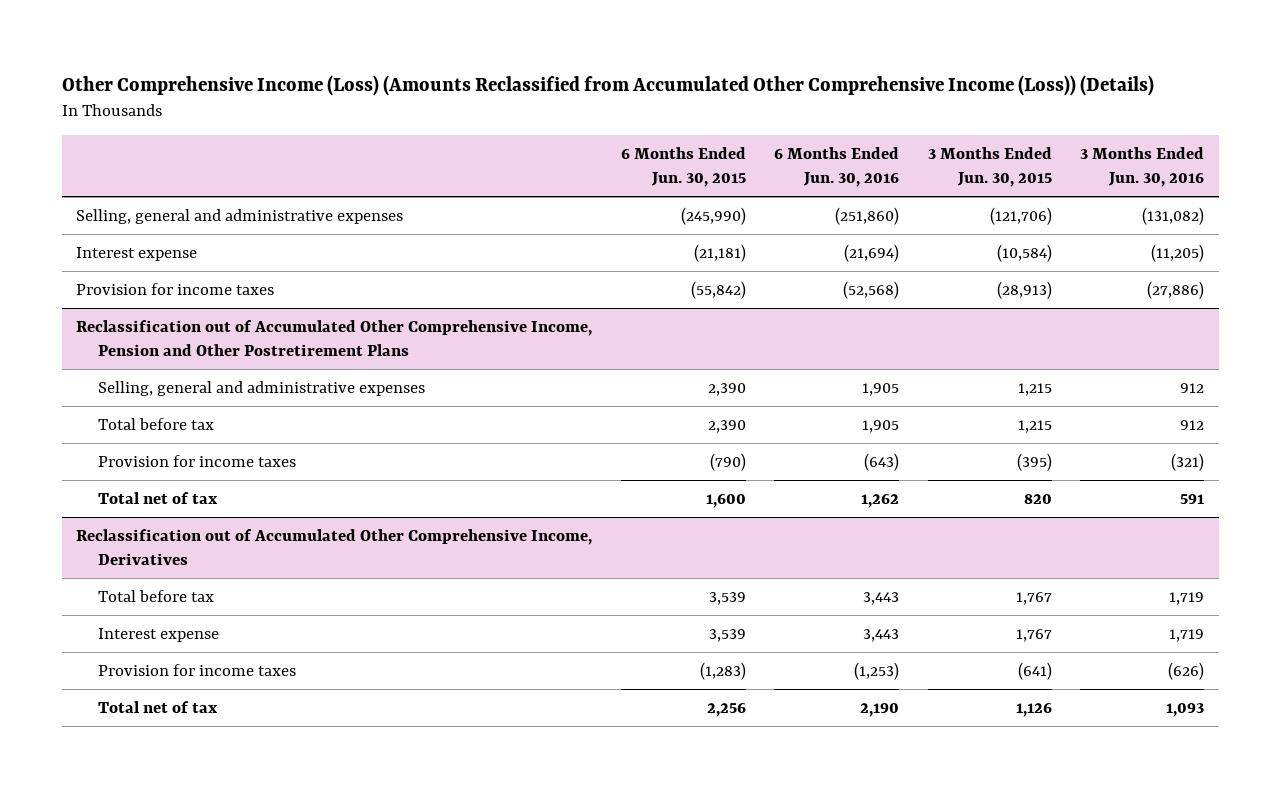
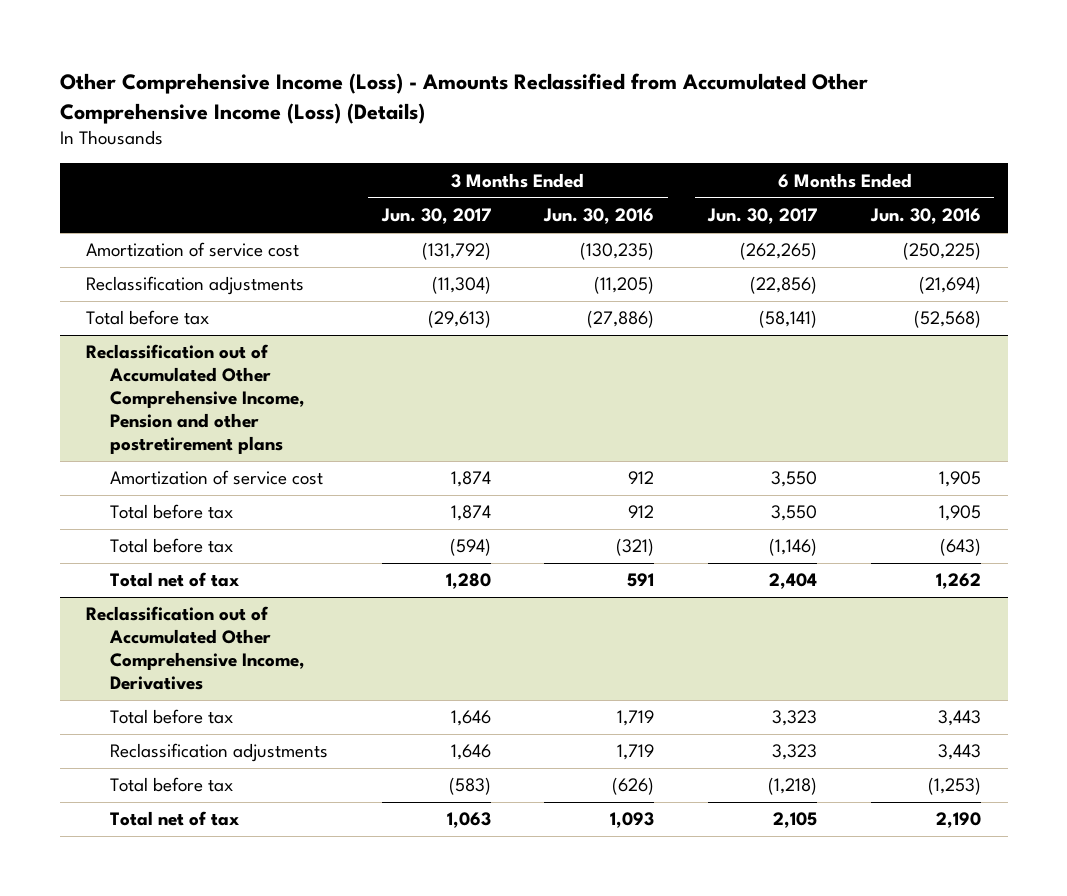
- Other Comprehensive Income (Loss) (Amounts Reclassified from Accumulated Other Comprehensive Income (Loss)) (Details)
+ Other Comprehensive Income (Loss) - Amounts Reclassified from Accumulated Other Comprehensive Income (Loss) (Details)
- | 6 Months Ended Jun. 30, 2015 | 6 Months Ended Jun. 30, 2016 | 3 Months Ended Jun. 30, 2015 | 3 Months Ended Jun. 30, 2016
+ | 3 Months Ended Jun. 30, 2017 | 3 Months Ended Jun. 30, 2016 | 6 Months Ended Jun. 30, 2017 | 6 Months Ended Jun. 30, 2016
- Selling, general and administrative expenses | (245,990) | (251,860) | (121,706) | (131,082)
- Interest expense | (21,181) | (21,694) | (10,584) | (11,205)
- Provision for income taxes | (55,842) | (52,568) | (28,913) | (27,886)
- Reclassification out of Accumulated Other Comprehensive Income, Pension and Other Postretirement Plans
- Selling, general and administrative expenses | 2,390 | 1,905 | 1,215 | 912
+ Amortization of service cost | (131,792) | (130,235) | (262,265) | (250,225)
+ Reclassification adjustments | (11,304) | (11,205) | (22,856) | (21,694)
+ Total before tax | (29,613) | (27,886) | (58,141) | (52,568)
+ Reclassification out of Accumulated Other Comprehensive Income, Pension and other postretirement plans
+ Amortization of service cost | 1,874 | 912 | 3,550 | 1,905
- Provision for income taxes | (790) | (643) | (395) | (321)
+ Total before tax | (594) | (321) | (1,146) | (643)
@ Reclassification out of Accumulated Other Comprehensive Income, Derivatives
- Interest expense | 3,539 | 3,443 | 1,767 | 1,719
- Provision for income taxes | (1,283) | (1,253) | (641) | (626)
+ Reclassification adjustments | 1,646 | 1,719 | 3,323 | 3,443
+ Total before tax | (583) | (626) | (1,218) | (1,253)

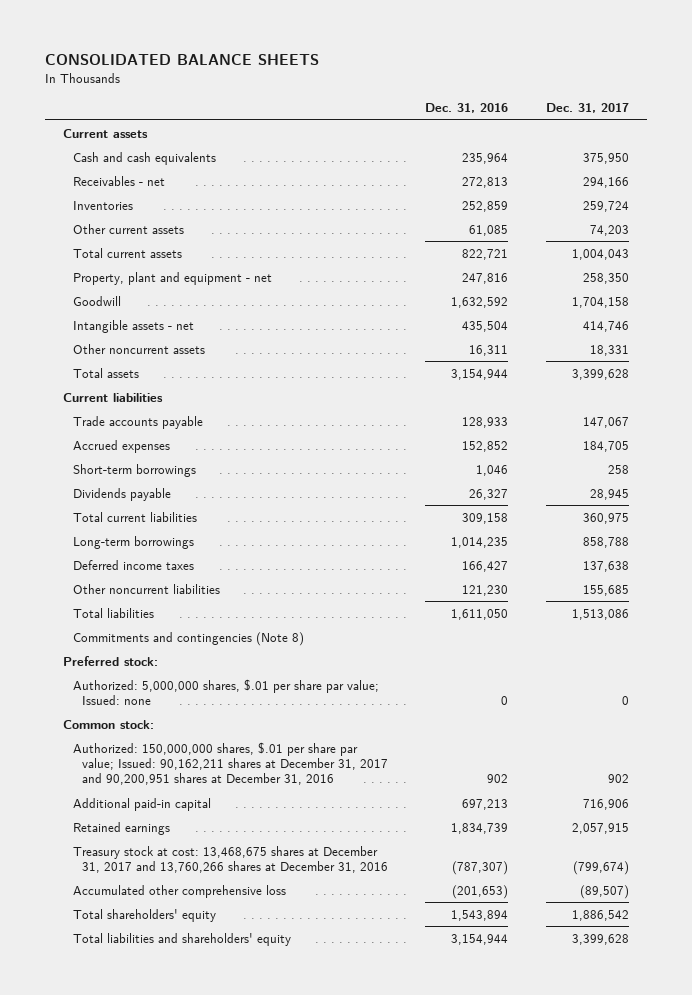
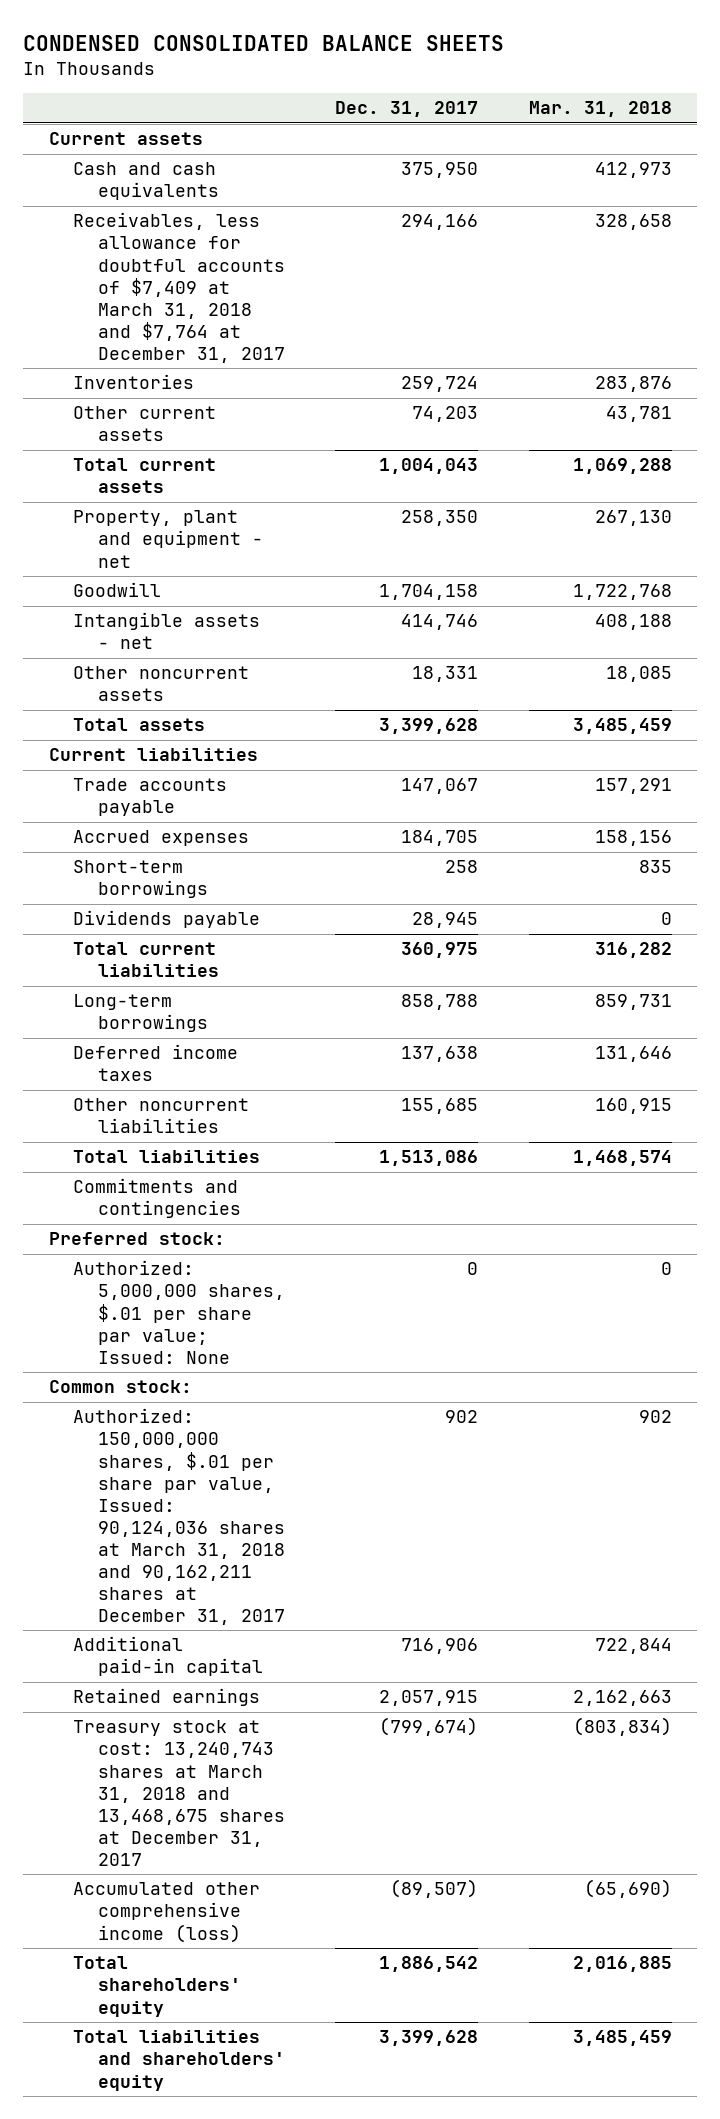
- CONSOLIDATED BALANCE SHEETS
+ CONDENSED CONSOLIDATED BALANCE SHEETS
- | Dec. 31, 2016 | Dec. 31, 2017
+ | Dec. 31, 2017 | Mar. 31, 2018
- Receivables - net | 272,813 | 294,166
+ Receivables, less allowance for doubtful accounts of $7,409 at March 31, 2018 and $7,764 at December 31, 2017 | 294,166 | 328,658
- Commitments and contingencies (Note 8)
+ Commitments and contingencies
- Authorized: 5,000,000 shares, $.01 per share par value; Issued: none | 0 | 0
+ Authorized: 5,000,000 shares, $.01 per share par value; Issued: None | 0 | 0
- Authorized: 150,000,000 shares, $.01 per share par value; Issued: 90,162,211 shares at December 31, 2017 and 90,200,951 shares at December 31, 2016 | 902 | 902
+ Authorized: 150,000,000 shares, $.01 per share par value, Issued: 90,124,036 shares at March 31, 2018 and 90,162,211 shares at December 31, 2017 | 902 | 902
- Treasury stock at cost: 13,468,675 shares at December 31, 2017 and 13,760,266 shares at December 31, 2016 | (787,307) | (799,674)
- Accumulated other comprehensive loss | (201,653) | (89,507)
+ Treasury stock at cost: 13,240,743 shares at March 31, 2018 and 13,468,675 shares at December 31, 2017 | (799,674) | (803,834)
+ Accumulated other comprehensive income (loss) | (89,507) | (65,690)

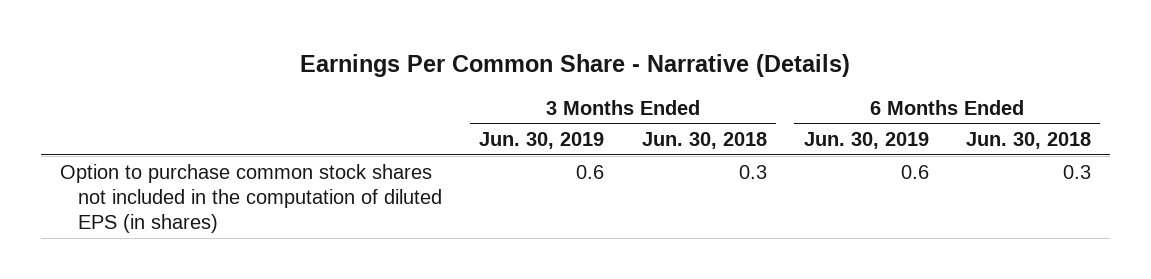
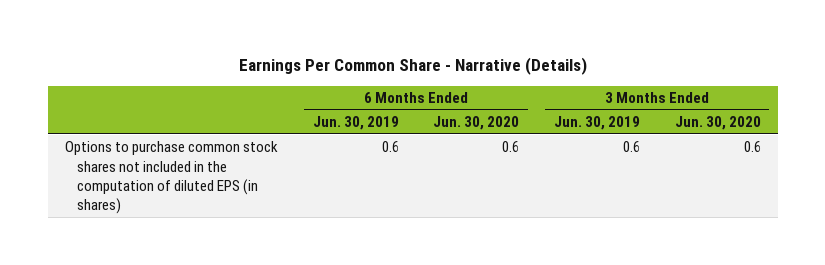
- | 3 Months Ended Jun. 30, 2019 | 3 Months Ended Jun. 30, 2018 | 6 Months Ended Jun. 30, 2019 | 6 Months Ended Jun. 30, 2018
+ | 6 Months Ended Jun. 30, 2019 | 6 Months Ended Jun. 30, 2020 | 3 Months Ended Jun. 30, 2019 | 3 Months Ended Jun. 30, 2020
- Option to purchase common stock shares not included in the computation of diluted EPS (in shares) | 0.6 | 0.3 | 0.6 | 0.3
+ Options to purchase common stock shares not included in the computation of diluted EPS (in shares) | 0.6 | 0.6 | 0.6 | 0.6

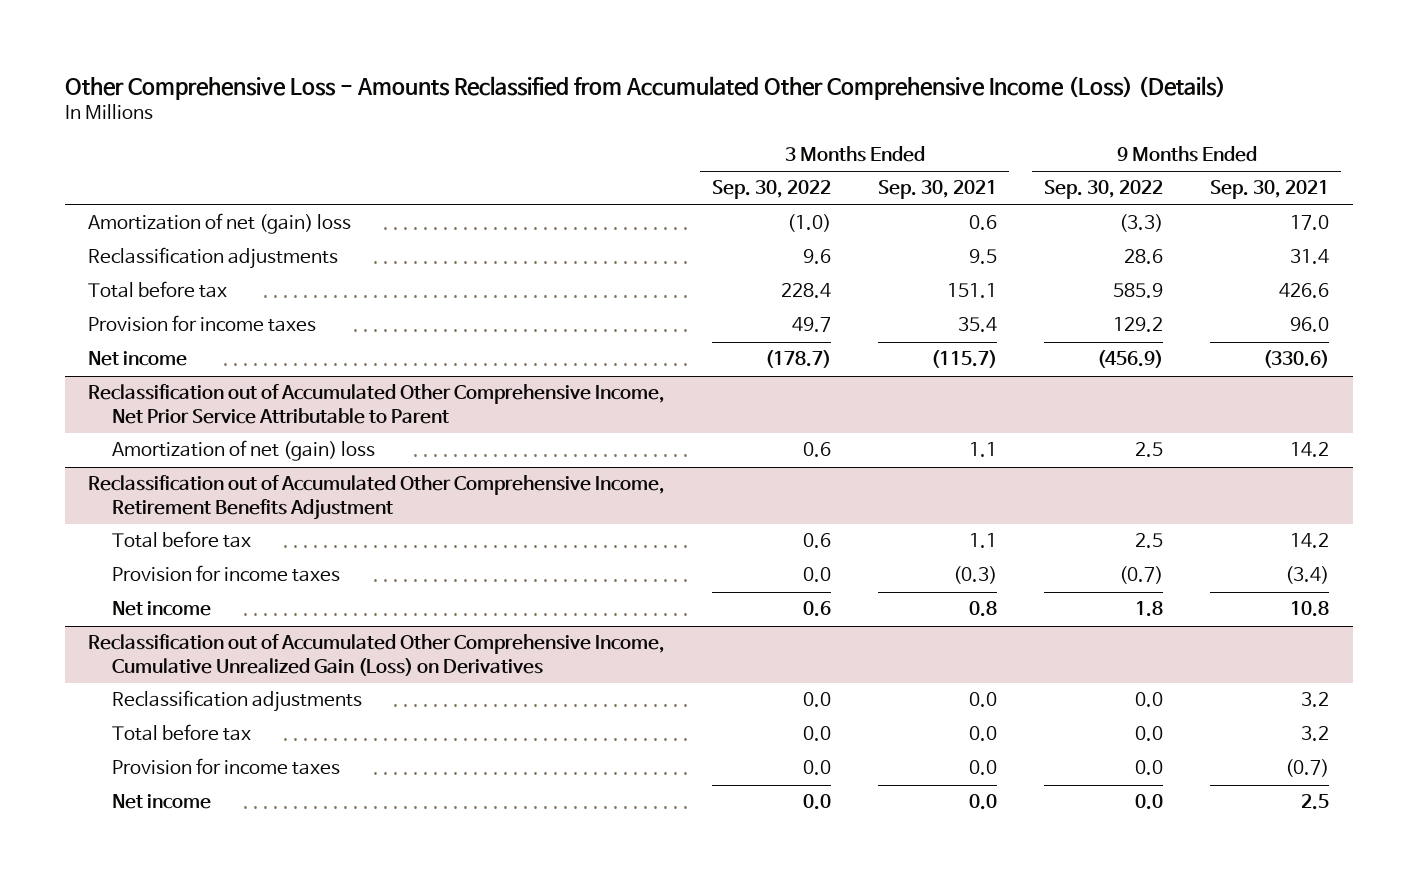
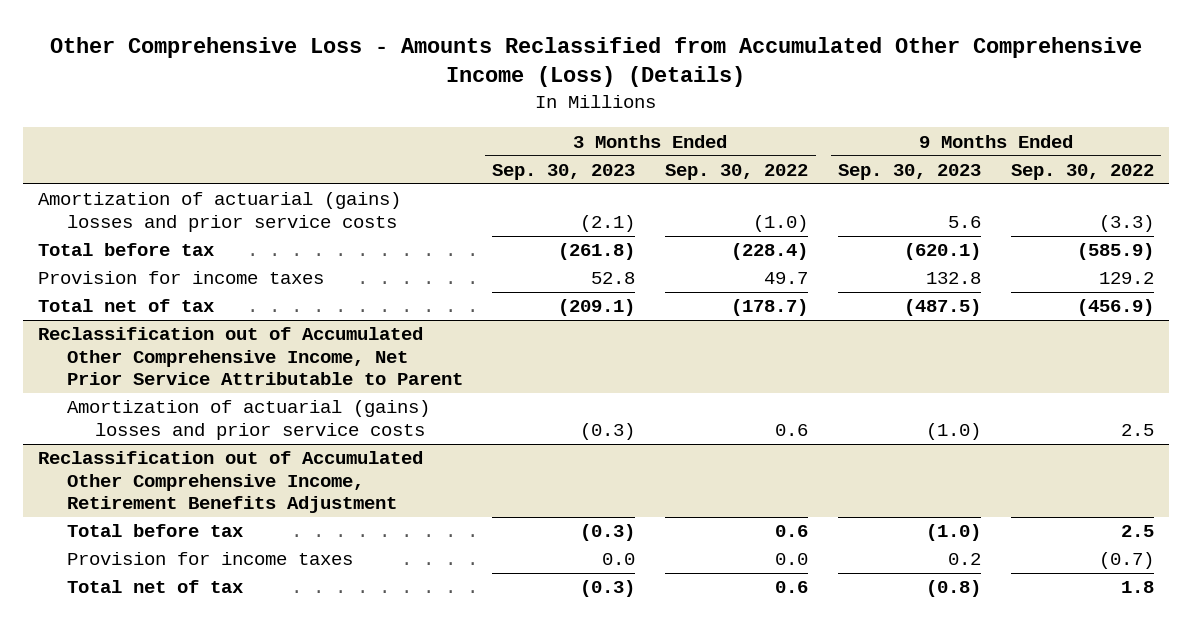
- | 3 Months Ended Sep. 30, 2022 | 3 Months Ended Sep. 30, 2021 | 9 Months Ended Sep. 30, 2022 | 9 Months Ended Sep. 30, 2021
+ | 3 Months Ended Sep. 30, 2023 | 3 Months Ended Sep. 30, 2022 | 9 Months Ended Sep. 30, 2023 | 9 Months Ended Sep. 30, 2022
- Amortization of net (gain) loss | (1.0) | 0.6 | (3.3) | 17.0
- Reclassification adjustments | 9.6 | 9.5 | 28.6 | 31.4
- Total before tax | 228.4 | 151.1 | 585.9 | 426.6
+ Amortization of actuarial (gains) losses and prior service costs | (2.1) | (1.0) | 5.6 | (3.3)
+ Total before tax | (261.8) | (228.4) | (620.1) | (585.9)
- Net income | (178.7) | (115.7) | (456.9) | (330.6)
+ Total net of tax | (209.1) | (178.7) | (487.5) | (456.9)
@ Reclassification out of Accumulated Other Comprehensive Income, Net Prior Service Attributable to Parent
- Amortization of net (gain) loss | 0.6 | 1.1 | 2.5 | 14.2
+ Amortization of actuarial (gains) losses and prior service costs | (0.3) | 0.6 | (1.0) | 2.5
@ Reclassification out of Accumulated Other Comprehensive Income, Retirement Benefits Adjustment
- Net income | 0.6 | 0.8 | 1.8 | 10.8
- Reclassification out of Accumulated Other Comprehensive Income, Cumulative Unrealized Gain (Loss) on Derivatives
- Reclassification adjustments | 0.0 | 0.0 | 0.0 | 3.2
- Total before tax | 0.0 | 0.0 | 0.0 | 3.2
- Provision for income taxes | 0.0 | 0.0 | 0.0 | (0.7)
- Net income | 0.0 | 0.0 | 0.0 | 2.5
@ Reclassification out of Accumulated Other Comprehensive Income, Retirement Benefits Adjustment
+ Total net of tax | (0.3) | 0.6 | (0.8) | 1.8

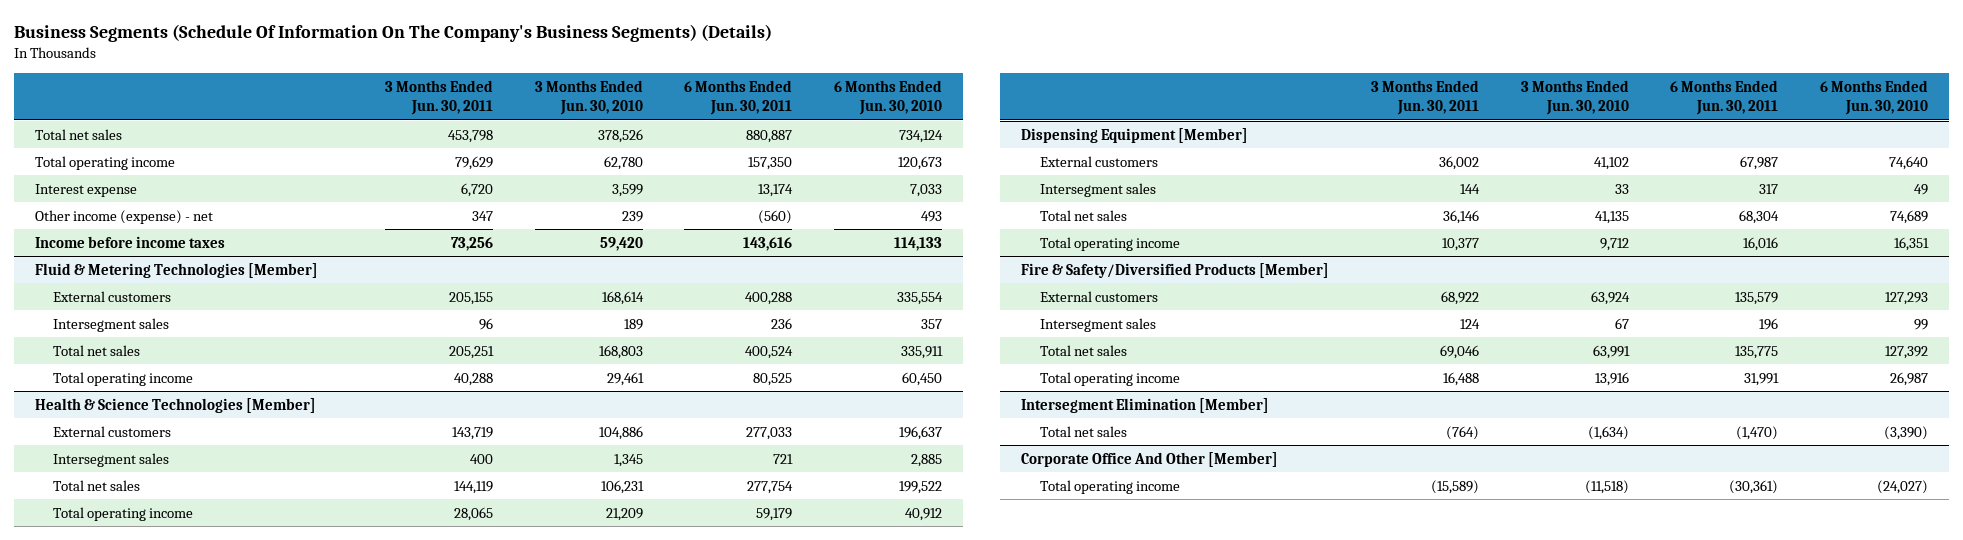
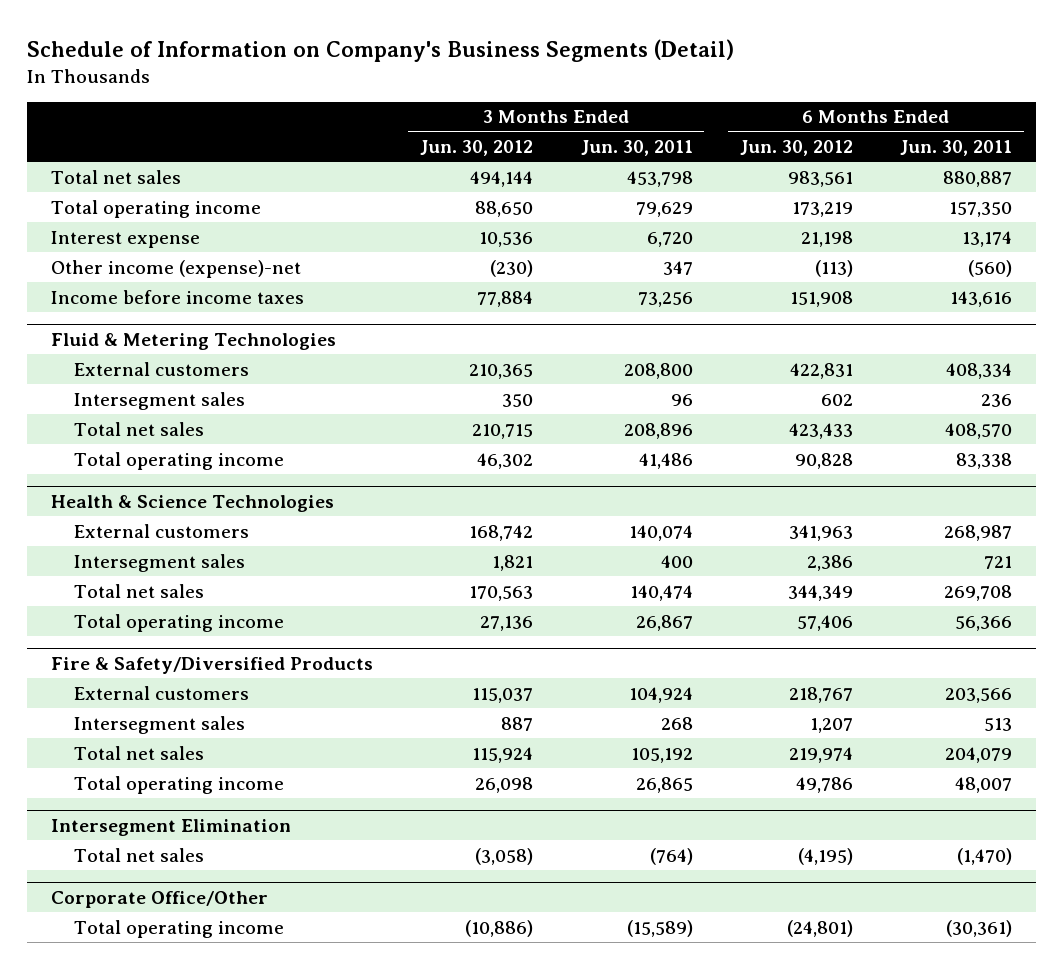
- Business Segments (Schedule Of Information On The Company's Business Segments) (Details)
+ Schedule of Information on Company's Business Segments (Detail)
- | 3 Months Ended Jun. 30, 2011 | 3 Months Ended Jun. 30, 2010 | 6 Months Ended Jun. 30, 2011 | 6 Months Ended Jun. 30, 2010
+ | 3 Months Ended Jun. 30, 2012 | 3 Months Ended Jun. 30, 2011 | 6 Months Ended Jun. 30, 2012 | 6 Months Ended Jun. 30, 2011
- Other income (expense) - net | 347 | 239 | (560) | 493
+ Other income (expense)-net | (230) | 347 | (113) | (560)
- Fluid & Metering Technologies [Member]
- External customers | 205,155 | 168,614 | 400,288 | 335,554
+ Fluid & Metering Technologies
+ External customers | 210,365 | 208,800 | 422,831 | 408,334
- Total net sales | 205,251 | 168,803 | 400,524 | 335,911
- Total operating income | 40,288 | 29,461 | 80,525 | 60,450
- Health & Science Technologies [Member]
- External customers | 143,719 | 104,886 | 277,033 | 196,637
+ Total net sales | 210,715 | 208,896 | 423,433 | 408,570
+ Total operating income | 46,302 | 41,486 | 90,828 | 83,338
+ Health & Science Technologies
+ External customers | 168,742 | 140,074 | 341,963 | 268,987
- Total net sales | 144,119 | 106,231 | 277,754 | 199,522
- Total operating income | 28,065 | 21,209 | 59,179 | 40,912
- Dispensing Equipment [Member]
- External customers | 36,002 | 41,102 | 67,987 | 74,640
- Intersegment sales | 144 | 33 | 317 | 49
- Total net sales | 36,146 | 41,135 | 68,304 | 74,689
- Total operating income | 10,377 | 9,712 | 16,016 | 16,351
- Fire & Safety/Diversified Products [Member]
- External customers | 68,922 | 63,924 | 135,579 | 127,293
- Intersegment sales | 124 | 67 | 196 | 99
- Total net sales | 69,046 | 63,991 | 135,775 | 127,392
- Total operating income | 16,488 | 13,916 | 31,991 | 26,987
- Intersegment Elimination [Member]
+ Total net sales | 170,563 | 140,474 | 344,349 | 269,708
+ Total operating income | 27,136 | 26,867 | 57,406 | 56,366
+ Fire & Safety/Diversified Products
+ External customers | 115,037 | 104,924 | 218,767 | 203,566
+ Intersegment sales | 887 | 268 | 1,207 | 513
+ Total net sales | 115,924 | 105,192 | 219,974 | 204,079
+ Total operating income | 26,098 | 26,865 | 49,786 | 48,007
+ Intersegment Elimination
- Corporate Office And Other [Member]
+ Corporate Office/Other

